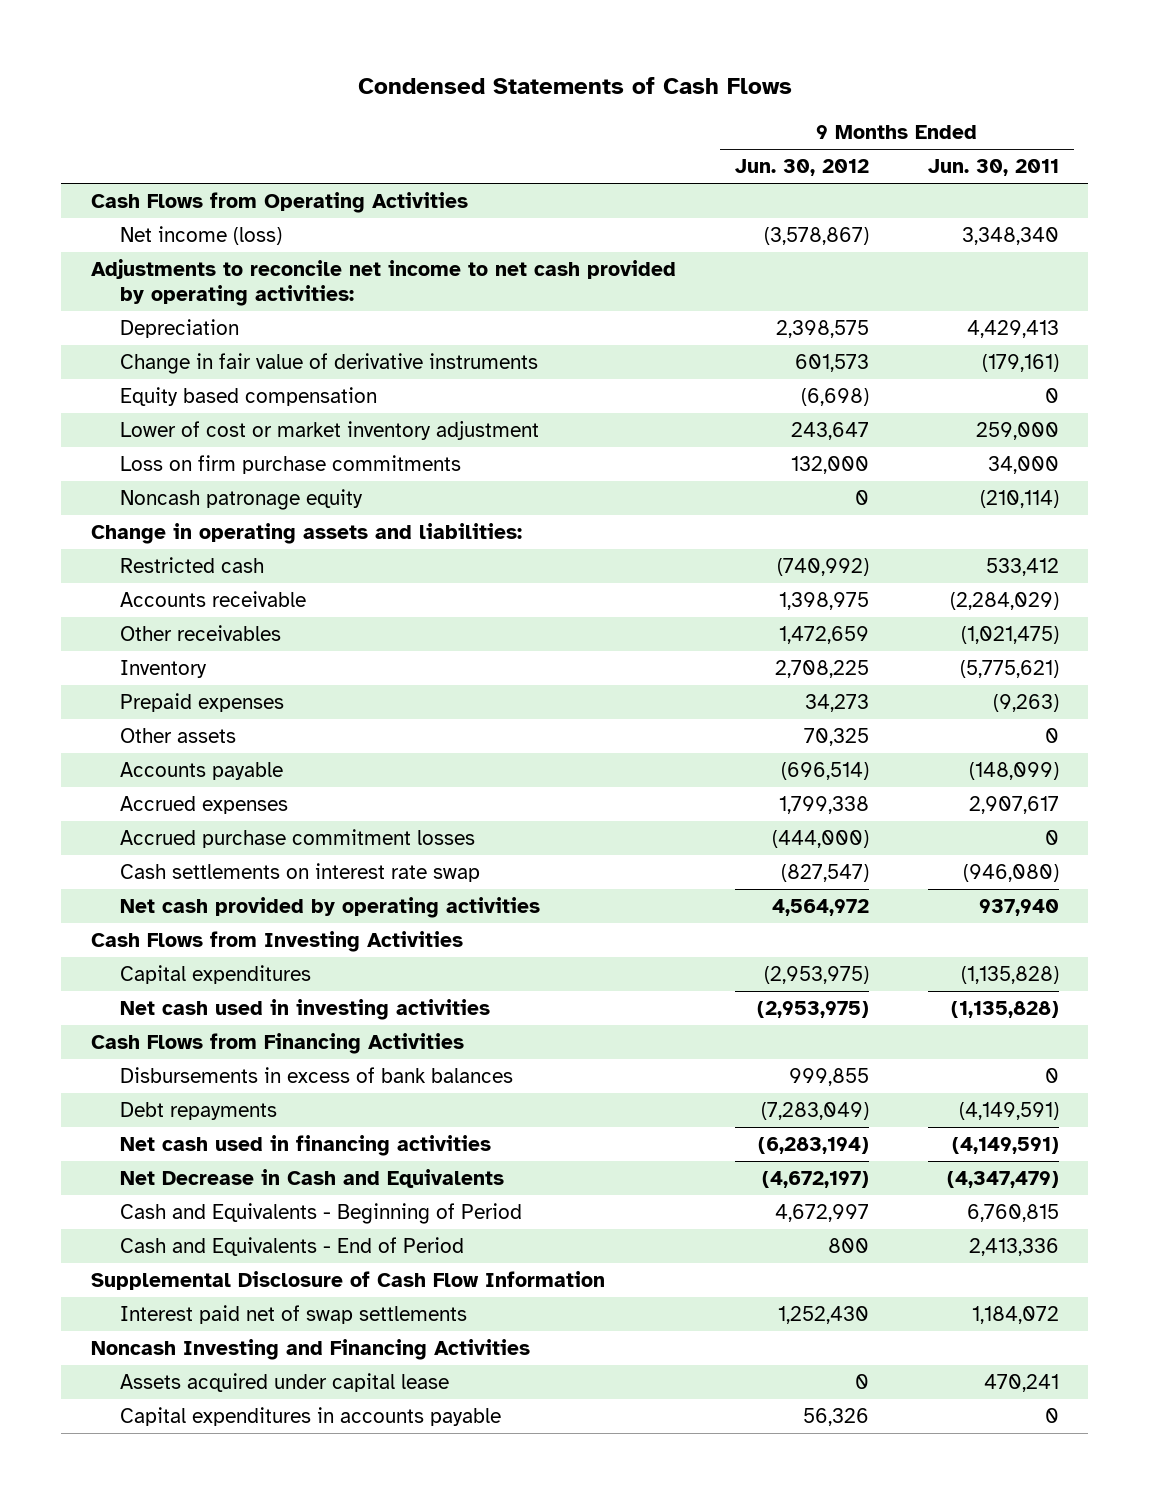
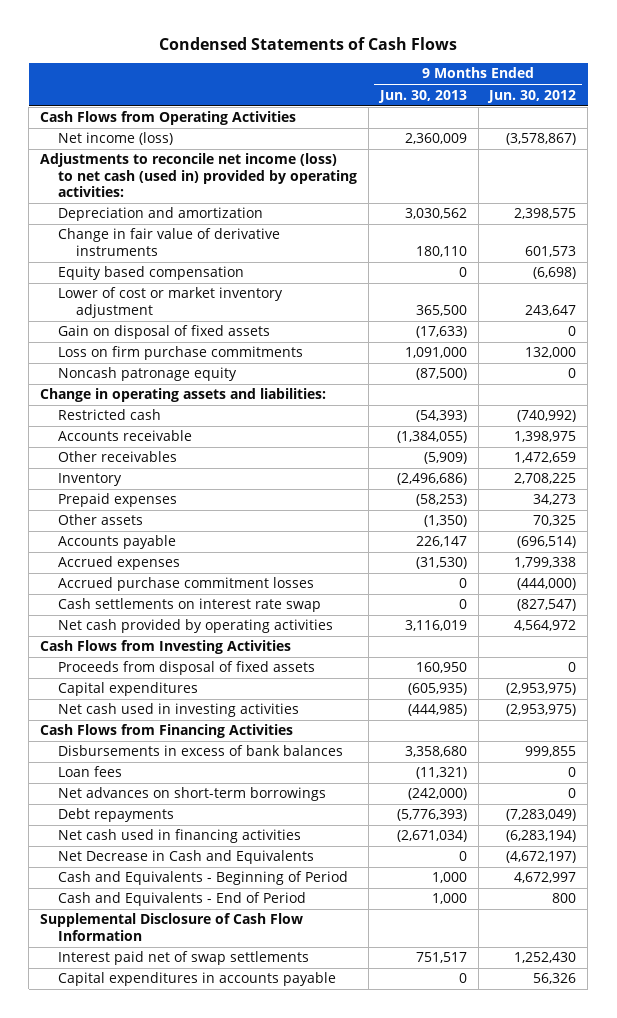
- | 9 Months Ended Jun. 30, 2012 | 9 Months Ended Jun. 30, 2011
+ | 9 Months Ended Jun. 30, 2013 | 9 Months Ended Jun. 30, 2012
- Adjustments to reconcile net income to net cash provided by operating activities:
- Depreciation | 2,398,575 | 4,429,413
+ Adjustments to reconcile net income (loss) to net cash (used in) provided by operating activities:
+ Depreciation and amortization | 3,030,562 | 2,398,575
+ Gain on disposal of fixed assets | (17,633) | 0
+ Proceeds from disposal of fixed assets | 160,950 | 0
+ Loan fees | (11,321) | 0
+ Net advances on short-term borrowings | (242,000) | 0
- Noncash Investing and Financing Activities
- Assets acquired under capital lease | 0 | 470,241

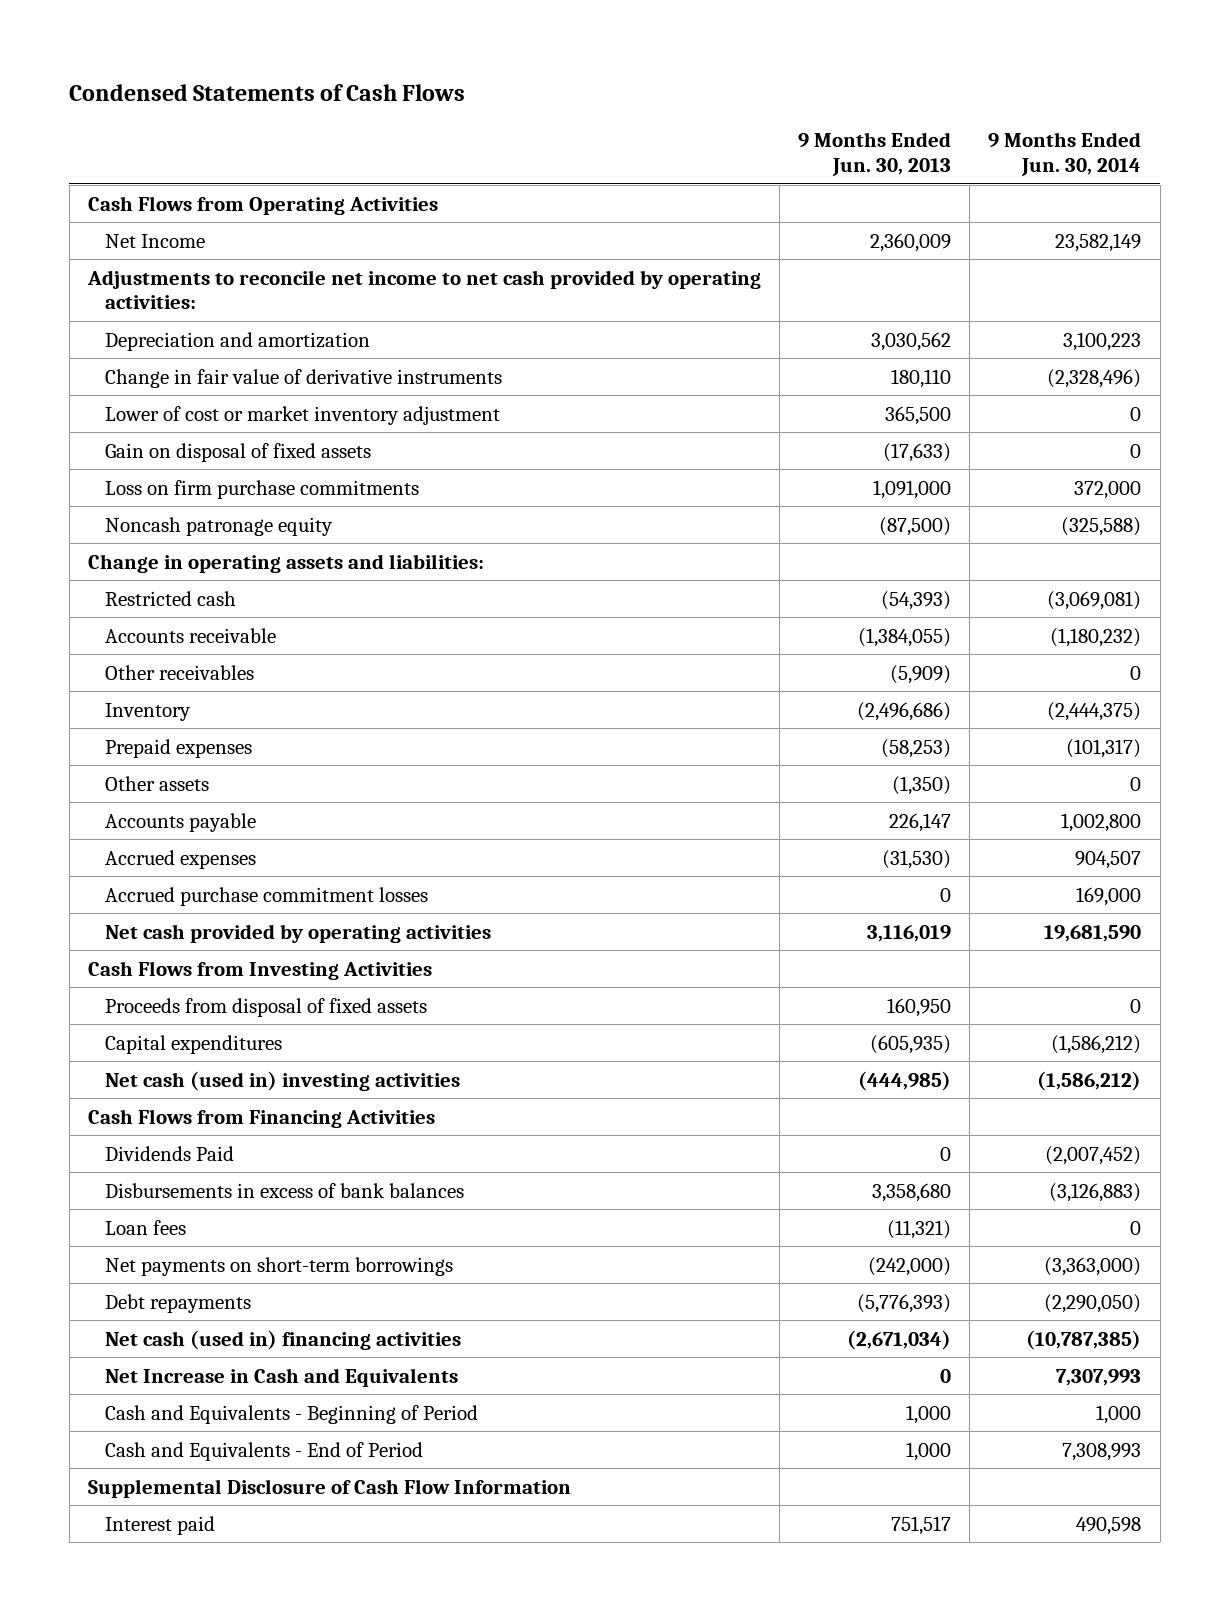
- | 9 Months Ended Jun. 30, 2013 | 9 Months Ended Jun. 30, 2012
+ | 9 Months Ended Jun. 30, 2013 | 9 Months Ended Jun. 30, 2014
- Net income (loss) | 2,360,009 | (3,578,867)
- Adjustments to reconcile net income (loss) to net cash (used in) provided by operating activities:
+ Net Income | 2,360,009 | 23,582,149
+ Adjustments to reconcile net income to net cash provided by operating activities:
- Equity based compensation | 0 | (6,698)
- Cash settlements on interest rate swap | 0 | (827,547)
- Net cash used in investing activities | (444,985) | (2,953,975)
+ Net cash (used in) investing activities | (444,985) | (1,586,212)
+ Dividends Paid | 0 | (2,007,452)
- Net advances on short-term borrowings | (242,000) | 0
+ Net payments on short-term borrowings | (242,000) | (3,363,000)
- Net cash used in financing activities | (2,671,034) | (6,283,194)
- Net Decrease in Cash and Equivalents | 0 | (4,672,197)
+ Net cash (used in) financing activities | (2,671,034) | (10,787,385)
+ Net Increase in Cash and Equivalents | 0 | 7,307,993
- Interest paid net of swap settlements | 751,517 | 1,252,430
- Capital expenditures in accounts payable | 0 | 56,326
+ Interest paid | 751,517 | 490,598

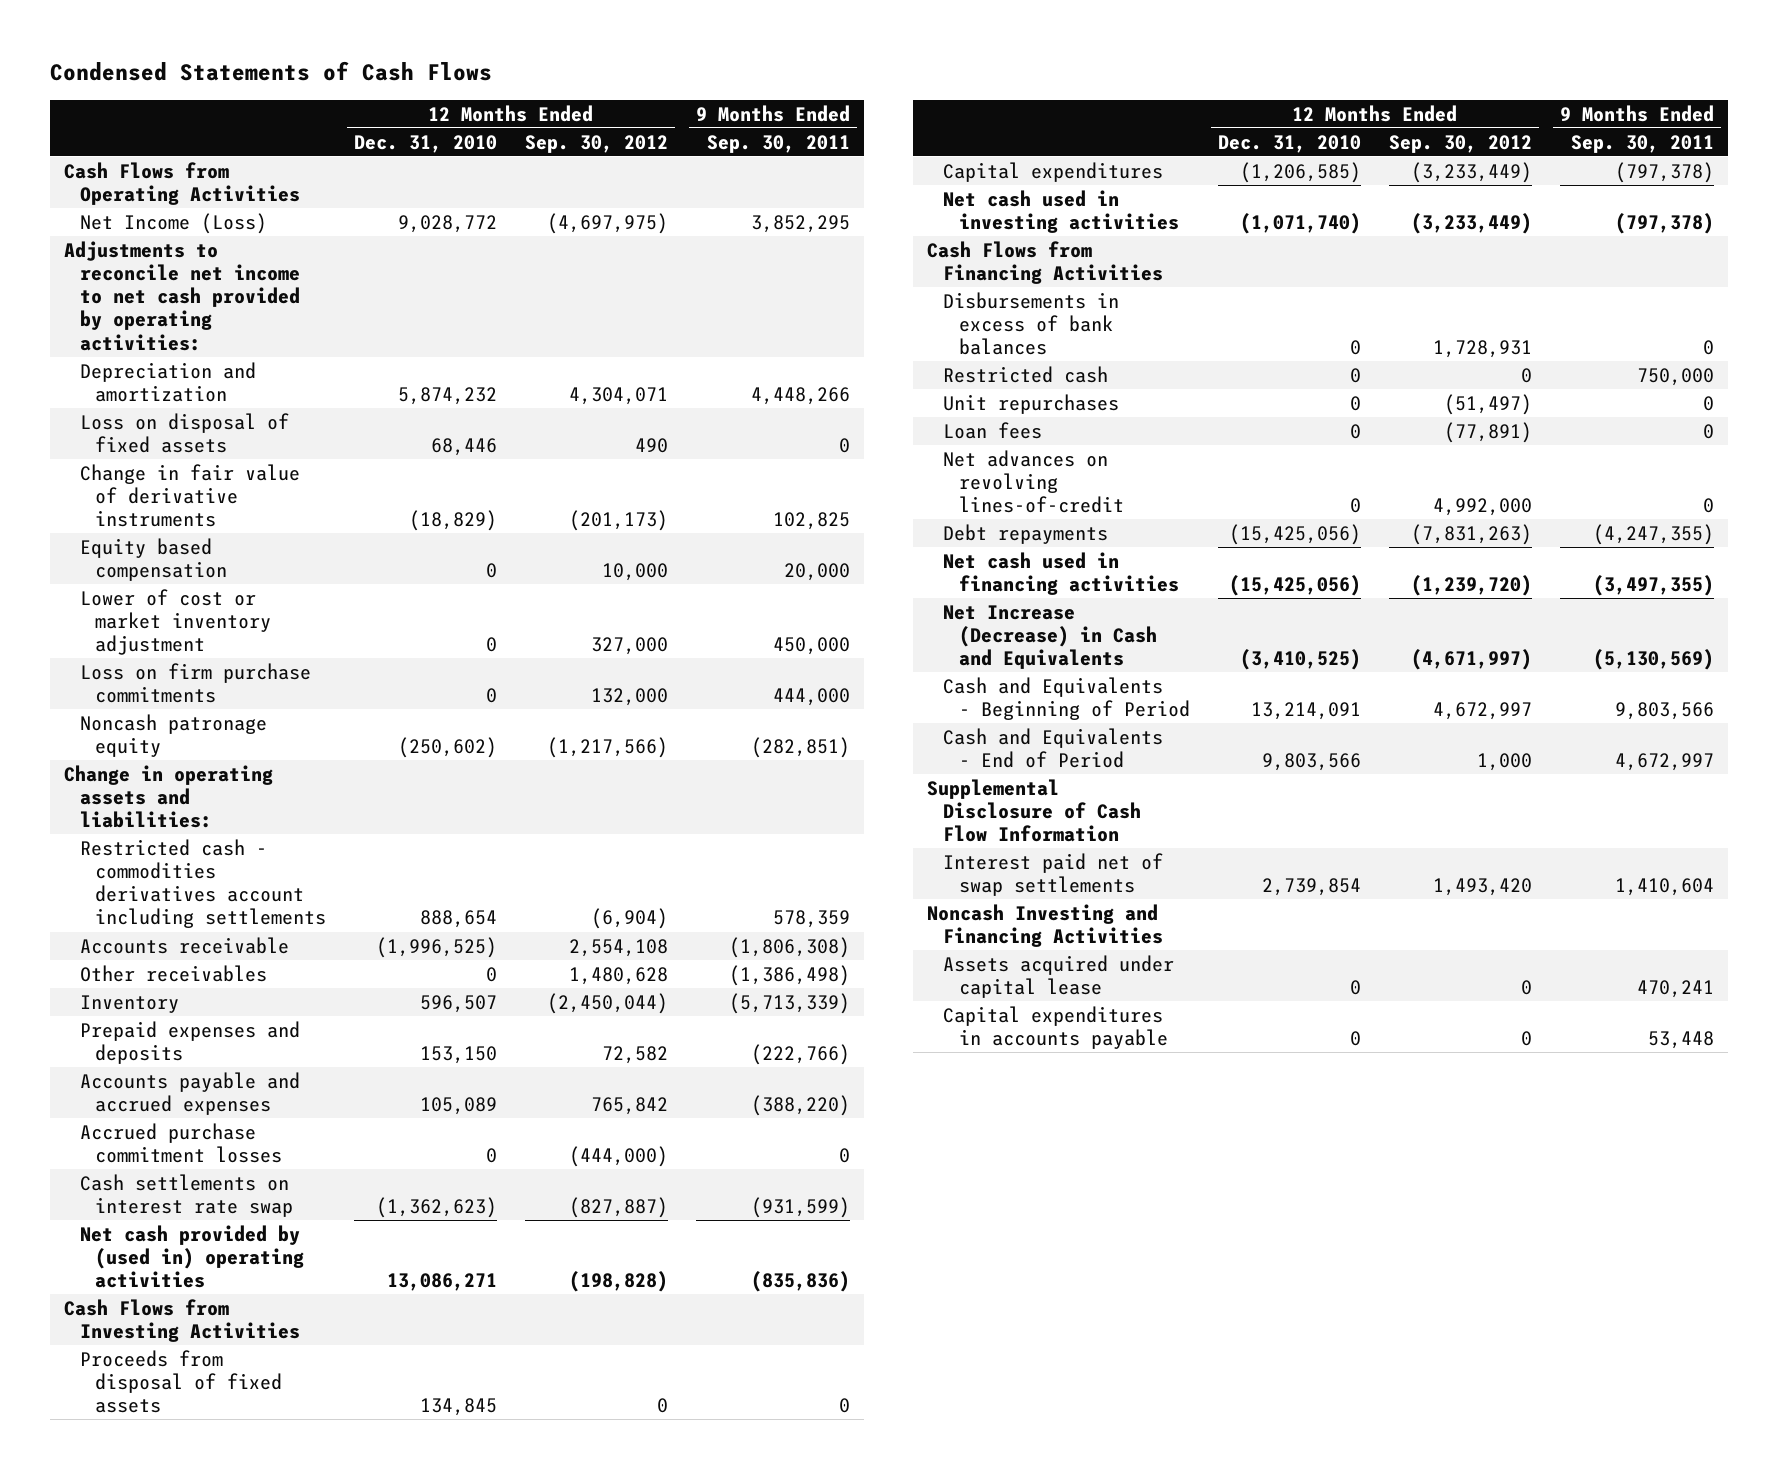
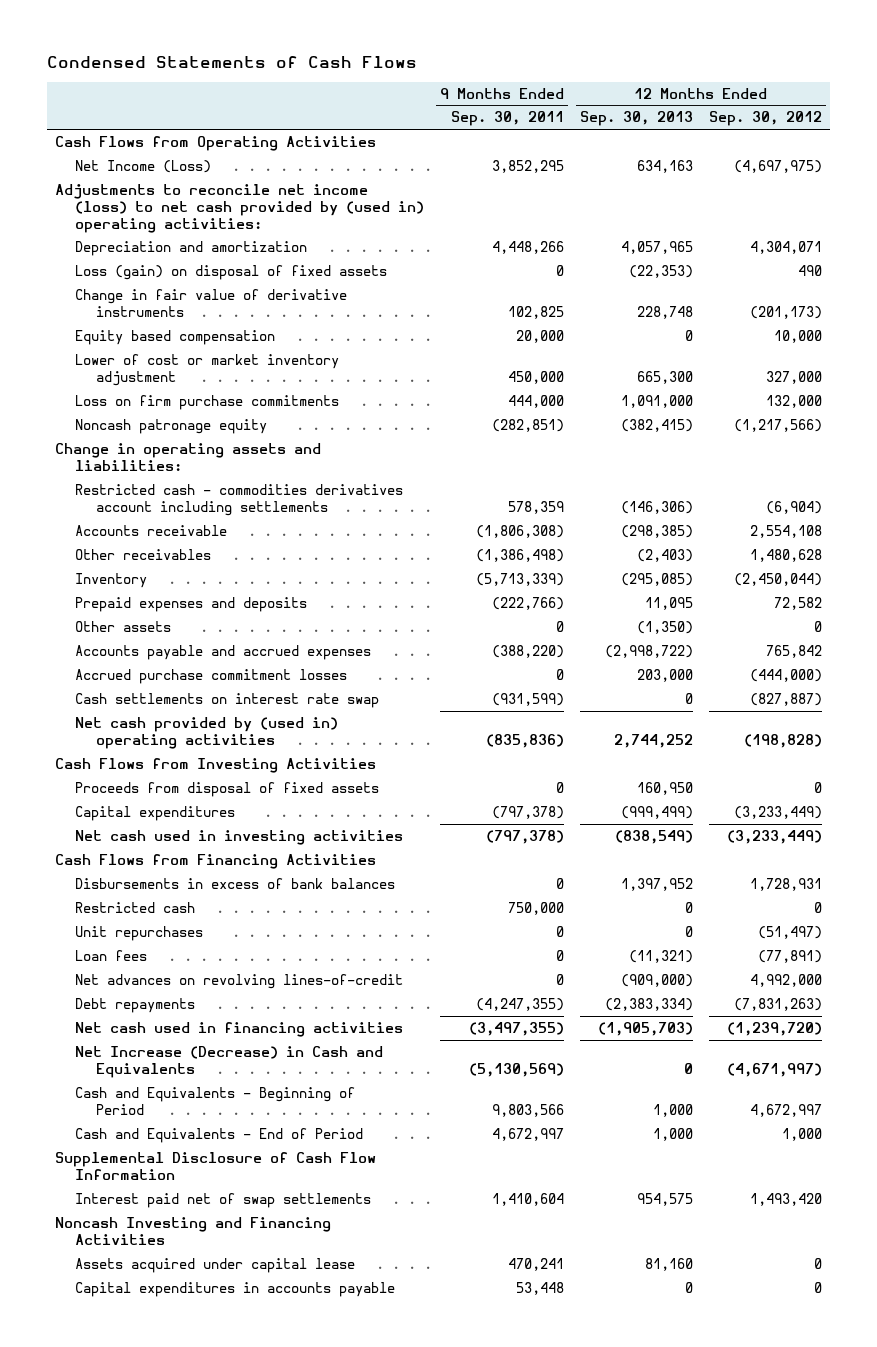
- | 12 Months Ended Dec. 31, 2010 | 12 Months Ended Sep. 30, 2012 | 9 Months Ended Sep. 30, 2011
+ | 9 Months Ended Sep. 30, 2011 | 12 Months Ended Sep. 30, 2013 | 12 Months Ended Sep. 30, 2012
- Adjustments to reconcile net income to net cash provided by operating activities:
+ Adjustments to reconcile net income (loss) to net cash provided by (used in) operating activities:
- Loss on disposal of fixed assets | 68,446 | 490 | 0
+ Loss (gain) on disposal of fixed assets | 0 | (22,353) | 490
+ Other assets | 0 | (1,350) | 0

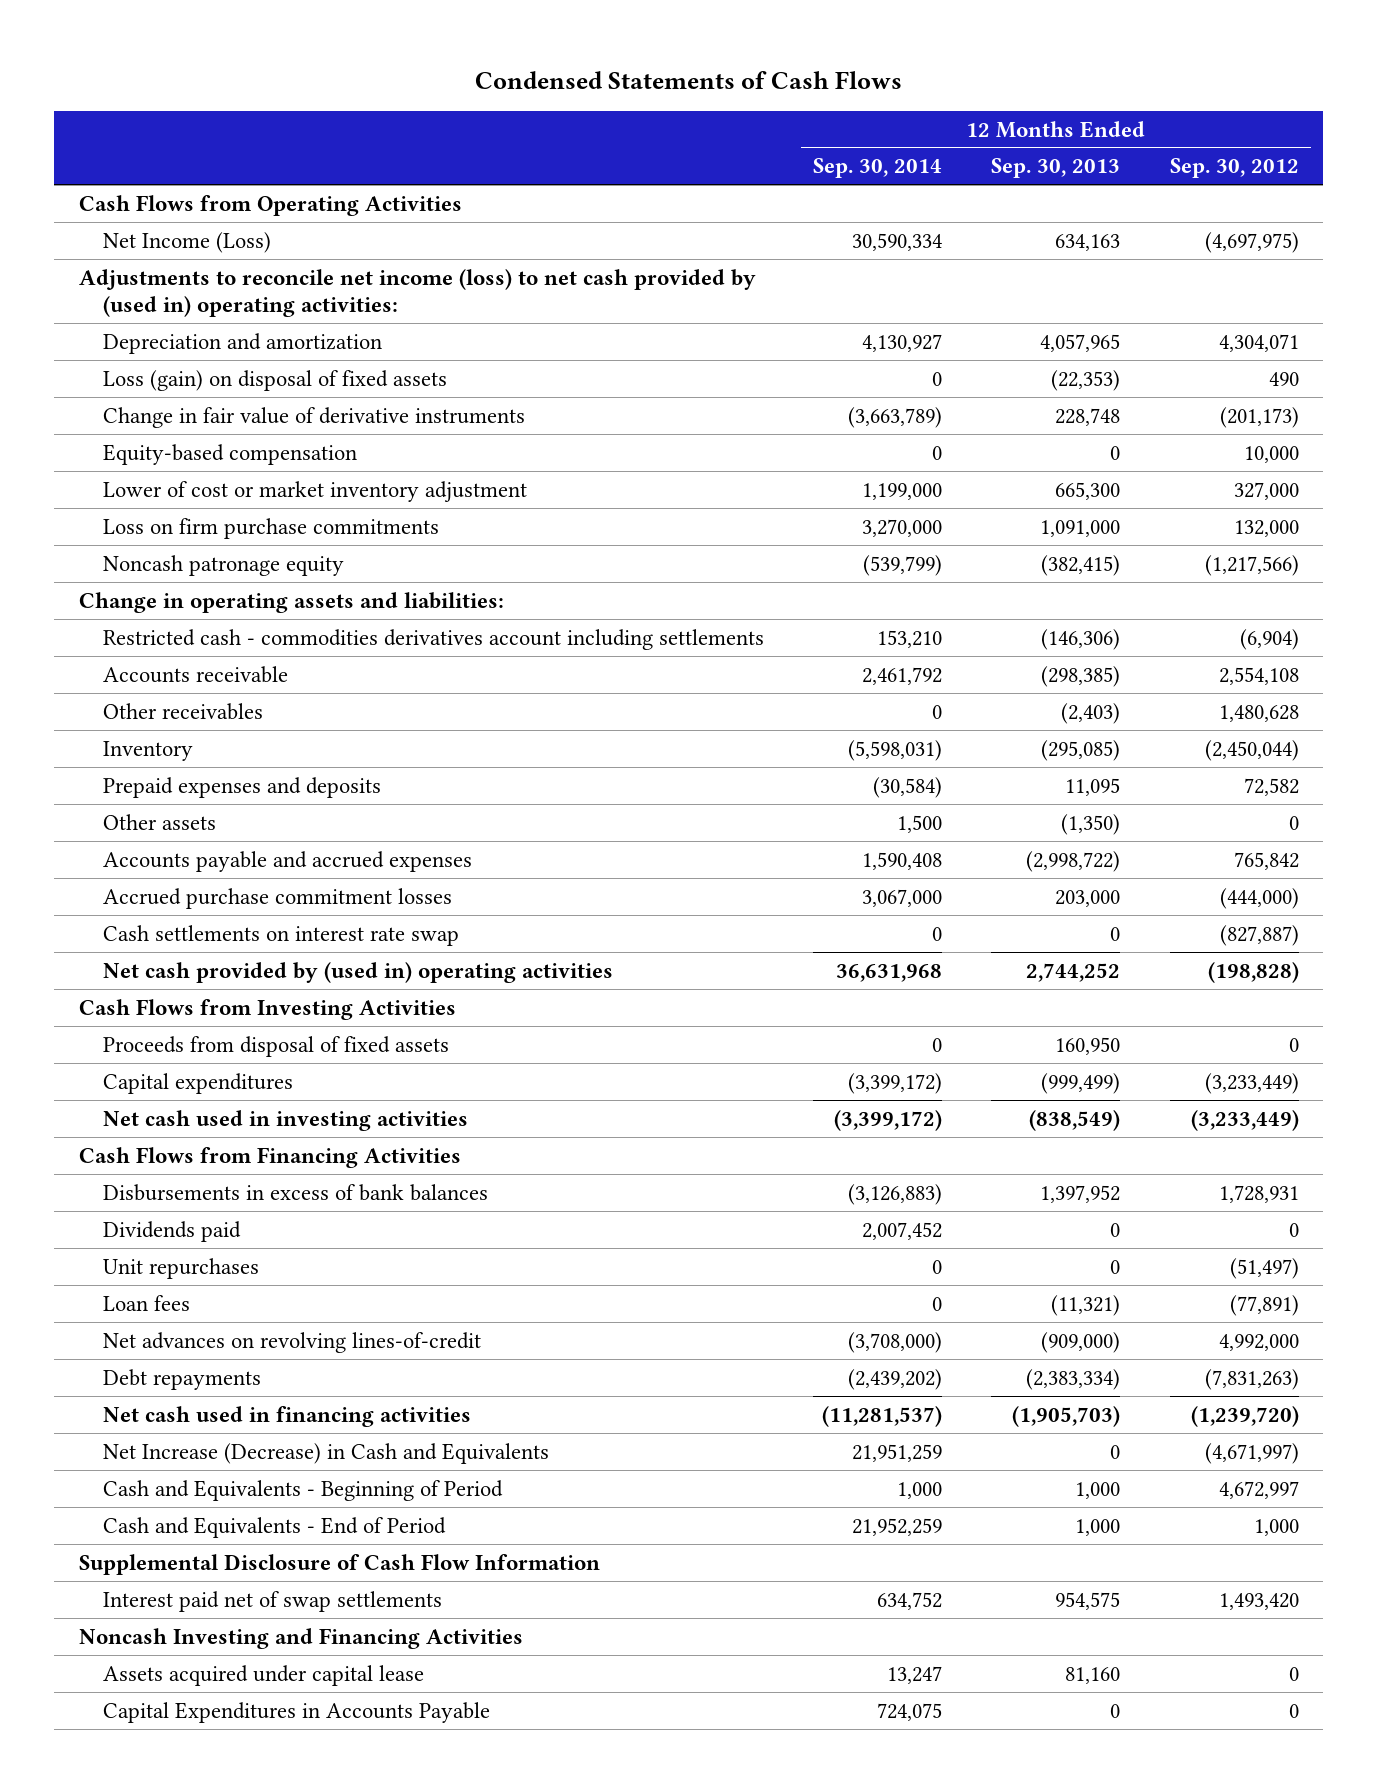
- | 9 Months Ended Sep. 30, 2011 | 12 Months Ended Sep. 30, 2013 | 12 Months Ended Sep. 30, 2012
+ | 12 Months Ended Sep. 30, 2014 | 12 Months Ended Sep. 30, 2013 | 12 Months Ended Sep. 30, 2012
- Equity based compensation | 20,000 | 0 | 10,000
+ Equity-based compensation | 0 | 0 | 10,000
- Restricted cash | 750,000 | 0 | 0
+ Dividends paid | 2,007,452 | 0 | 0
- Capital expenditures in accounts payable | 53,448 | 0 | 0
+ Capital Expenditures in Accounts Payable | 724,075 | 0 | 0

